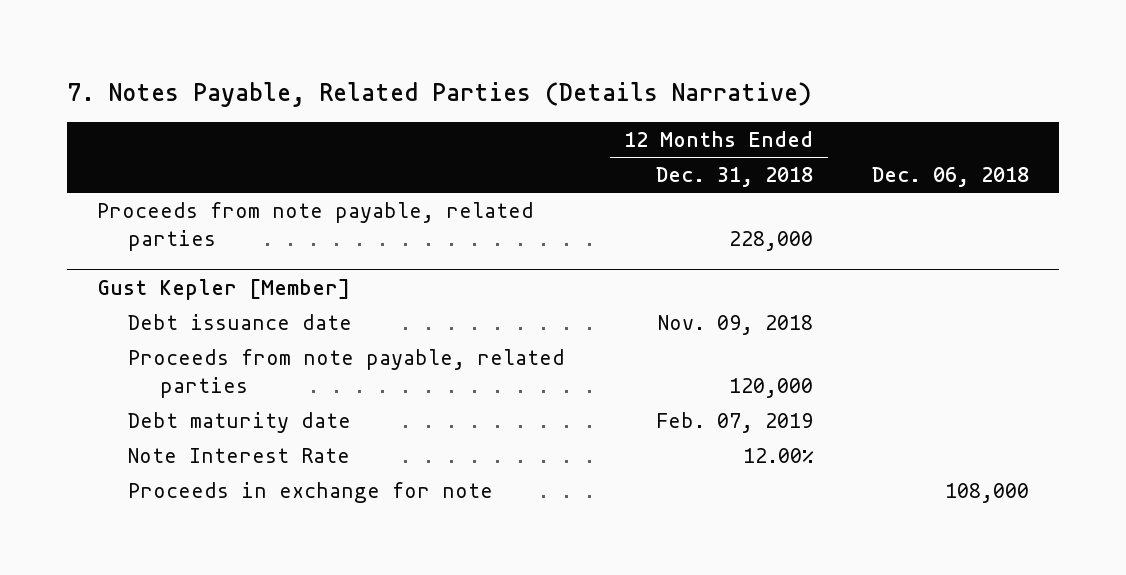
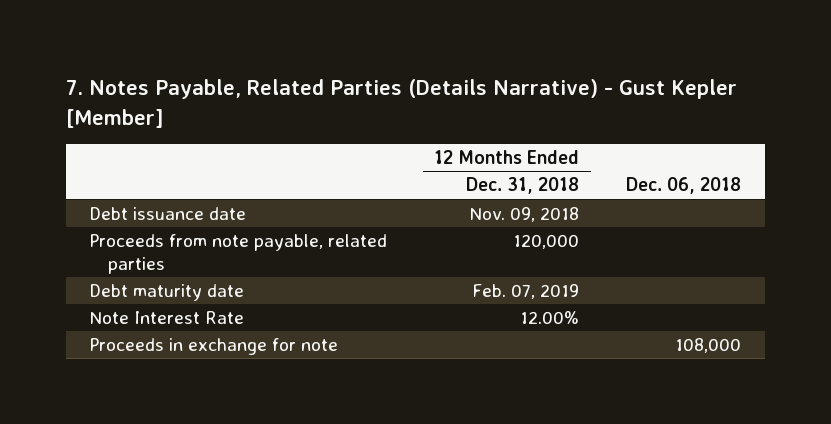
- 7. Notes Payable, Related Parties (Details Narrative)
+ 7. Notes Payable, Related Parties (Details Narrative) - Gust Kepler [Member]
- Proceeds from note payable, related parties | 228,000 |
- Gust Kepler [Member]

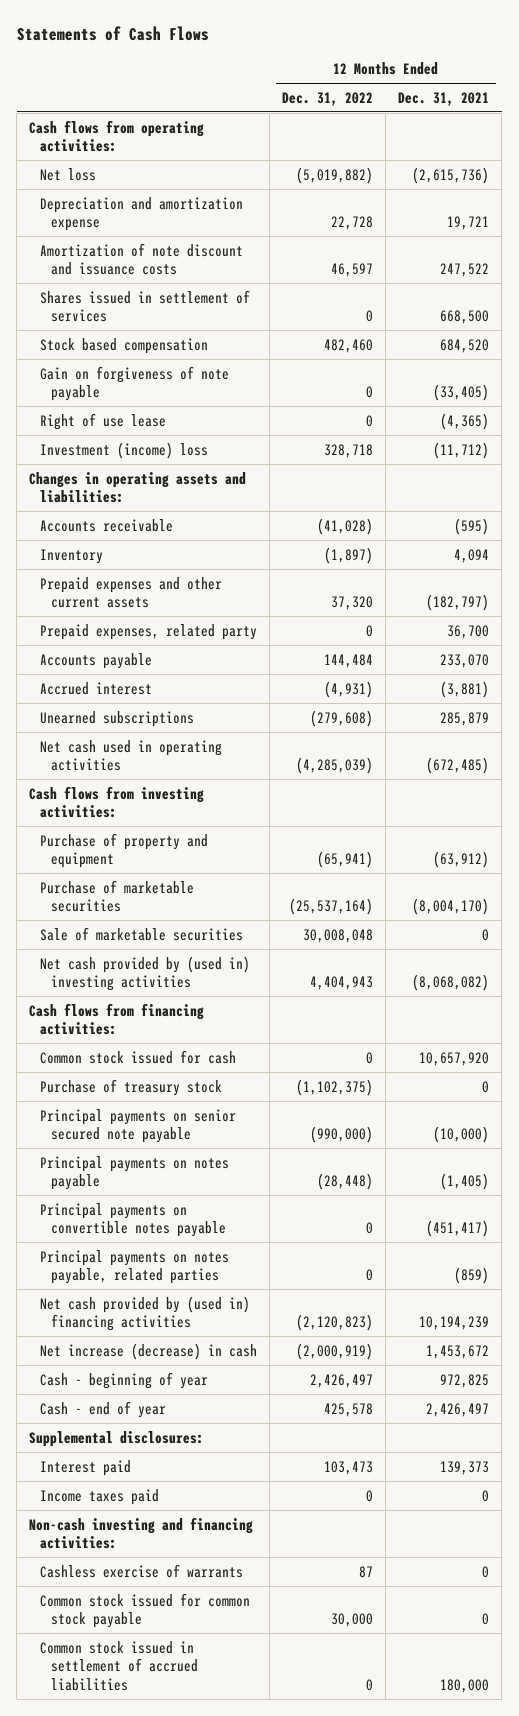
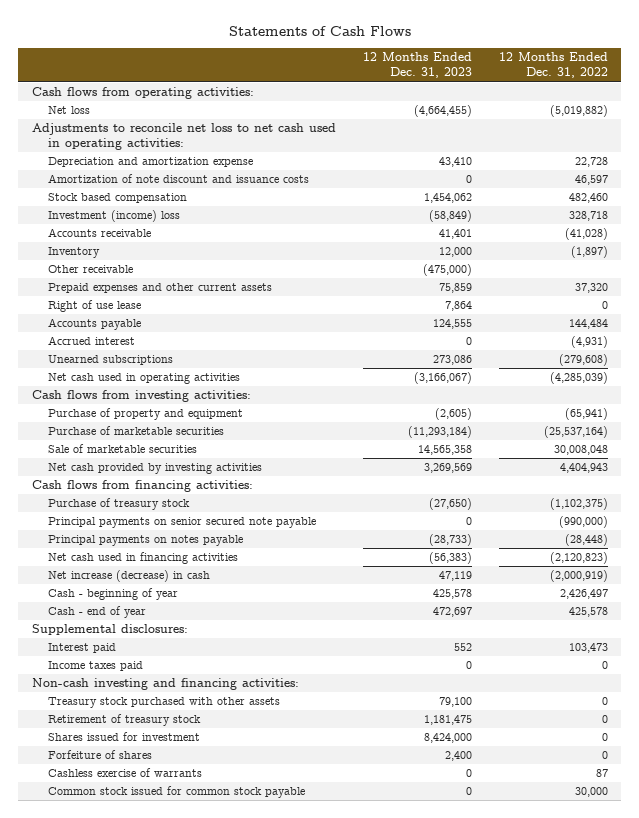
- | 12 Months Ended Dec. 31, 2022 | 12 Months Ended Dec. 31, 2021
+ | 12 Months Ended Dec. 31, 2023 | 12 Months Ended Dec. 31, 2022
+ Adjustments to reconcile net loss to net cash used in operating activities:
- Shares issued in settlement of services | 0 | 668,500
- Gain on forgiveness of note payable | 0 | (33,405)
- Changes in operating assets and liabilities:
+ Other receivable | (475,000) |
- Prepaid expenses, related party | 0 | 36,700
moved down: Right of use lease | 7,864 | 0
- Net cash provided by (used in) investing activities | 4,404,943 | (8,068,082)
+ Net cash provided by investing activities | 3,269,569 | 4,404,943
- Common stock issued for cash | 0 | 10,657,920
- Principal payments on convertible notes payable | 0 | (451,417)
- Principal payments on notes payable, related parties | 0 | (859)
- Net cash provided by (used in) financing activities | (2,120,823) | 10,194,239
+ Net cash used in financing activities | (56,383) | (2,120,823)
+ Treasury stock purchased with other assets | 79,100 | 0
+ Retirement of treasury stock | 1,181,475 | 0
+ Shares issued for investment | 8,424,000 | 0
+ Forfeiture of shares | 2,400 | 0
- Common stock issued in settlement of accrued liabilities | 0 | 180,000

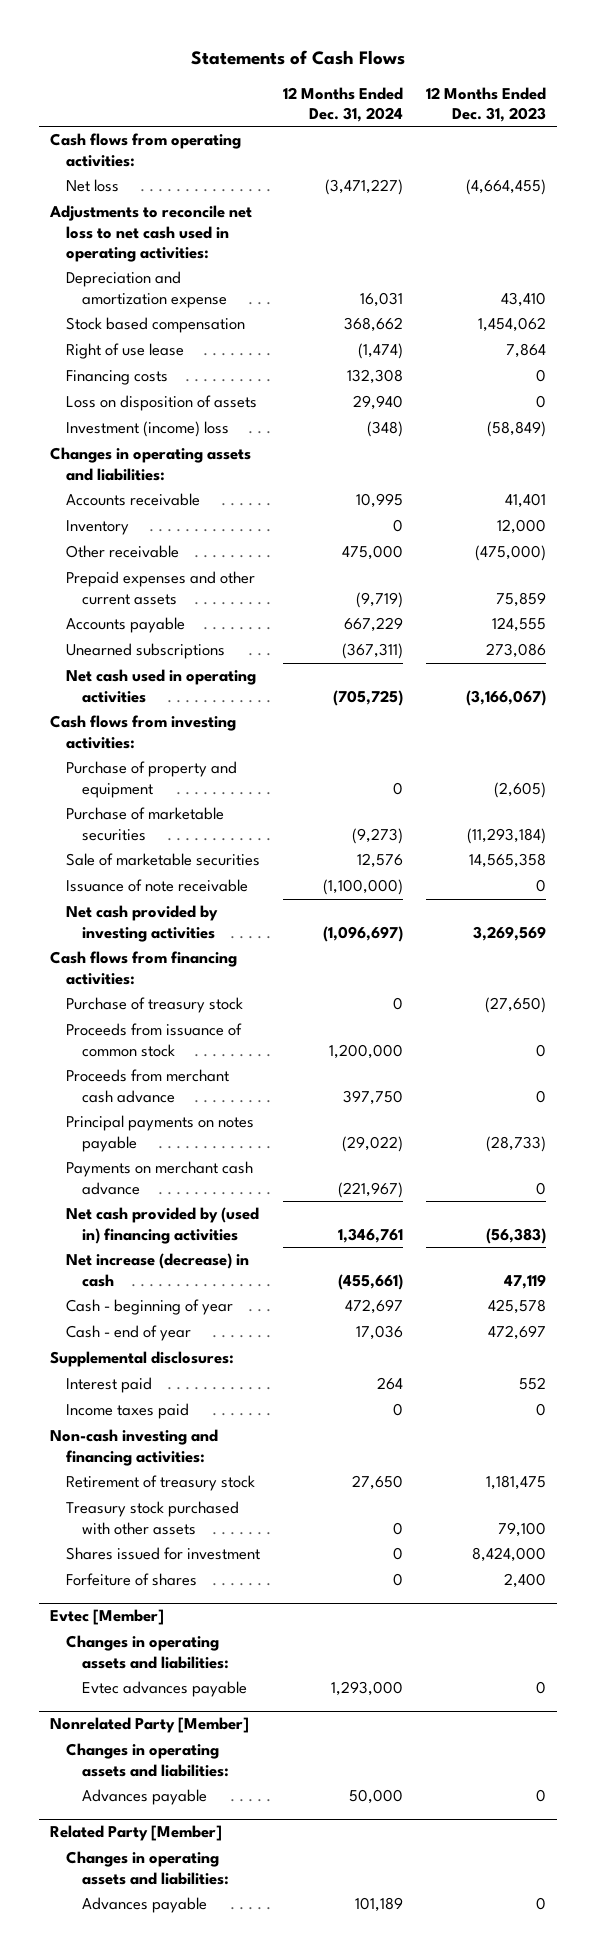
- | 12 Months Ended Dec. 31, 2023 | 12 Months Ended Dec. 31, 2022
+ | 12 Months Ended Dec. 31, 2024 | 12 Months Ended Dec. 31, 2023
- Amortization of note discount and issuance costs | 0 | 46,597
moved up: Right of use lease | (1,474) | 7,864
+ Financing costs | 132,308 | 0
+ Loss on disposition of assets | 29,940 | 0
+ Changes in operating assets and liabilities:
- Accrued interest | 0 | (4,931)
+ Issuance of note receivable | (1,100,000) | 0
- Principal payments on senior secured note payable | 0 | (990,000)
+ Proceeds from issuance of common stock | 1,200,000 | 0
+ Proceeds from merchant cash advance | 397,750 | 0
- Net cash used in financing activities | (56,383) | (2,120,823)
+ Payments on merchant cash advance | (221,967) | 0
+ Net cash provided by (used in) financing activities | 1,346,761 | (56,383)
moved down: Treasury stock purchased with other assets | 0 | 79,100
- Cashless exercise of warrants | 0 | 87
- Common stock issued for common stock payable | 0 | 30,000
+ Evtec [Member]
+ Changes in operating assets and liabilities:
+ Evtec advances payable | 1,293,000 | 0
+ Nonrelated Party [Member]
+ Changes in operating assets and liabilities:
+ Advances payable | 50,000 | 0
+ Related Party [Member]
+ Changes in operating assets and liabilities:
+ Advances payable | 101,189 | 0

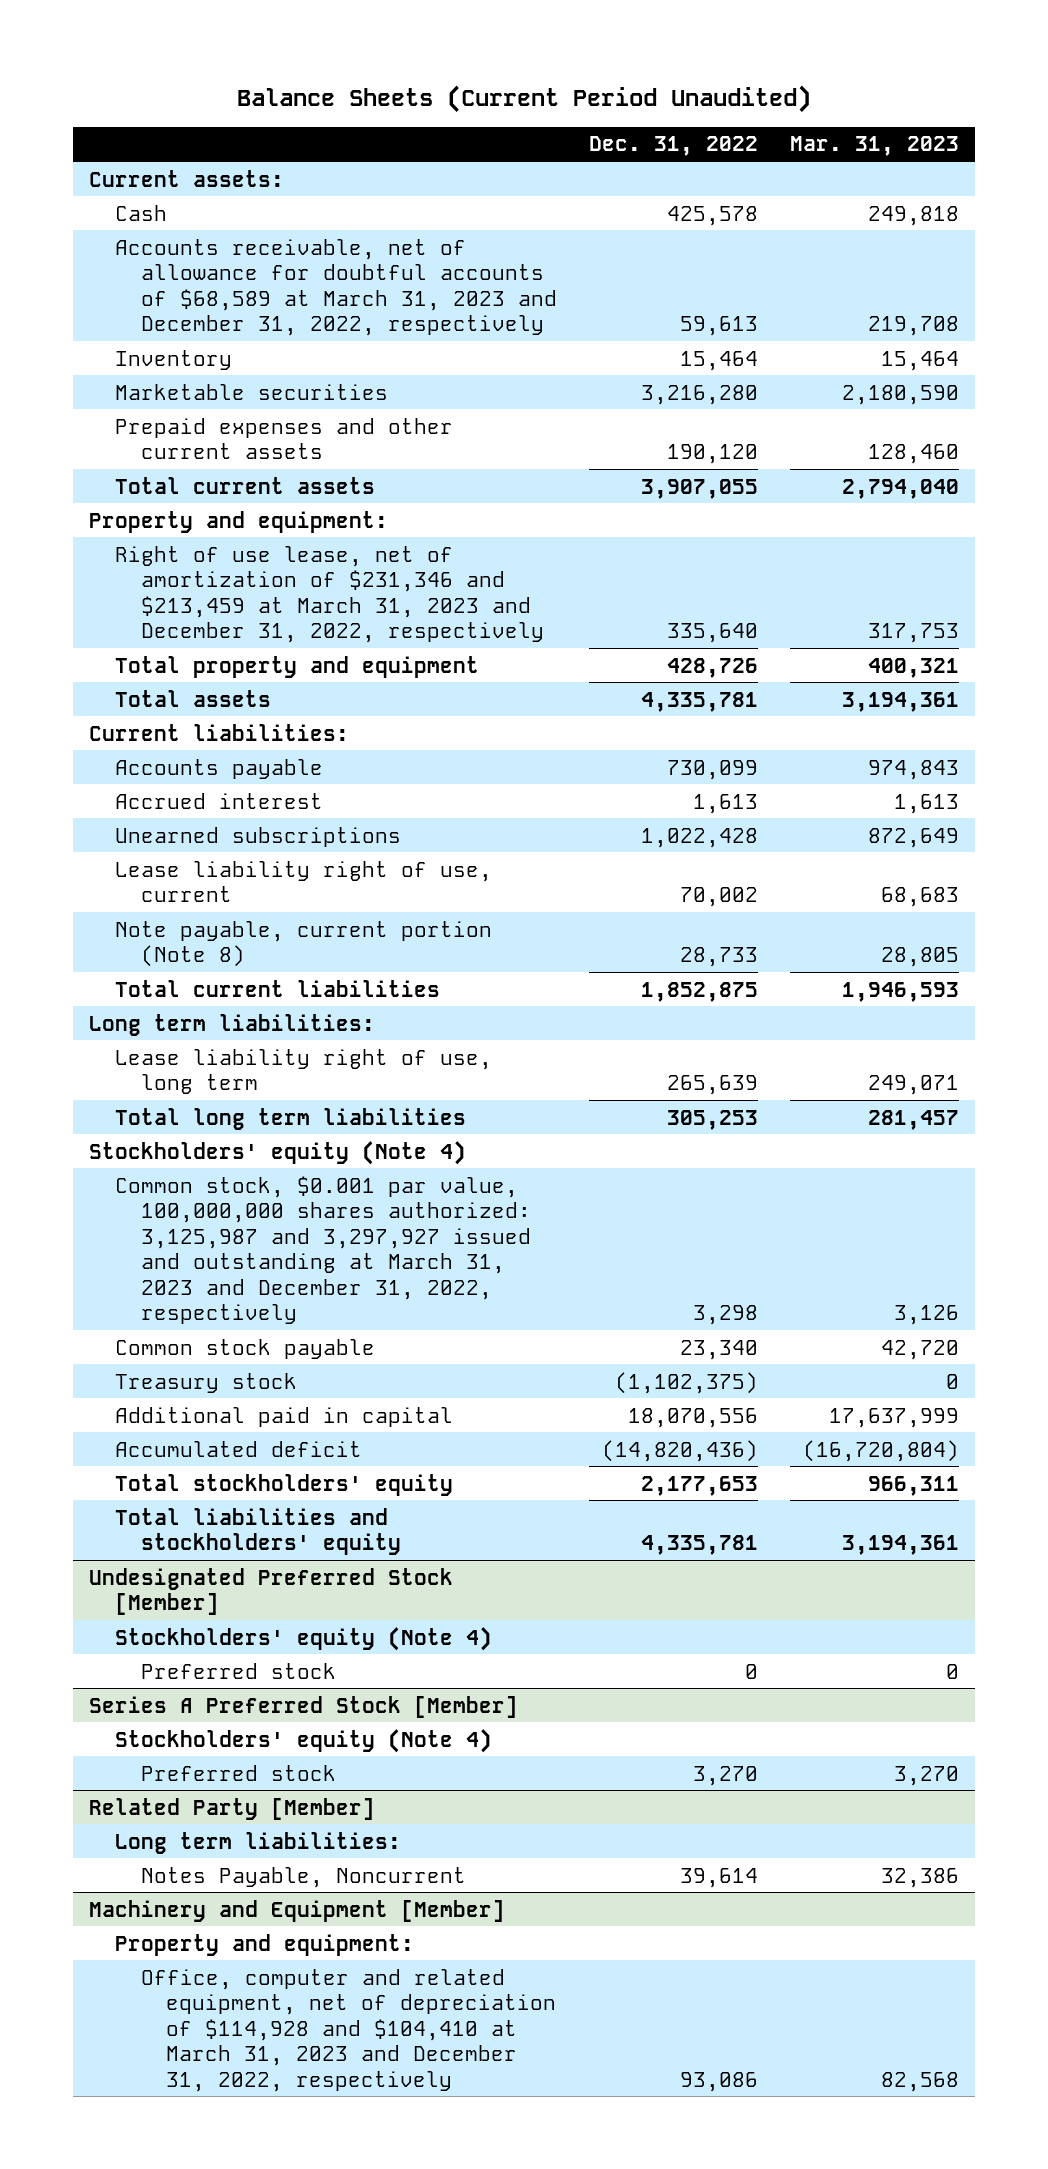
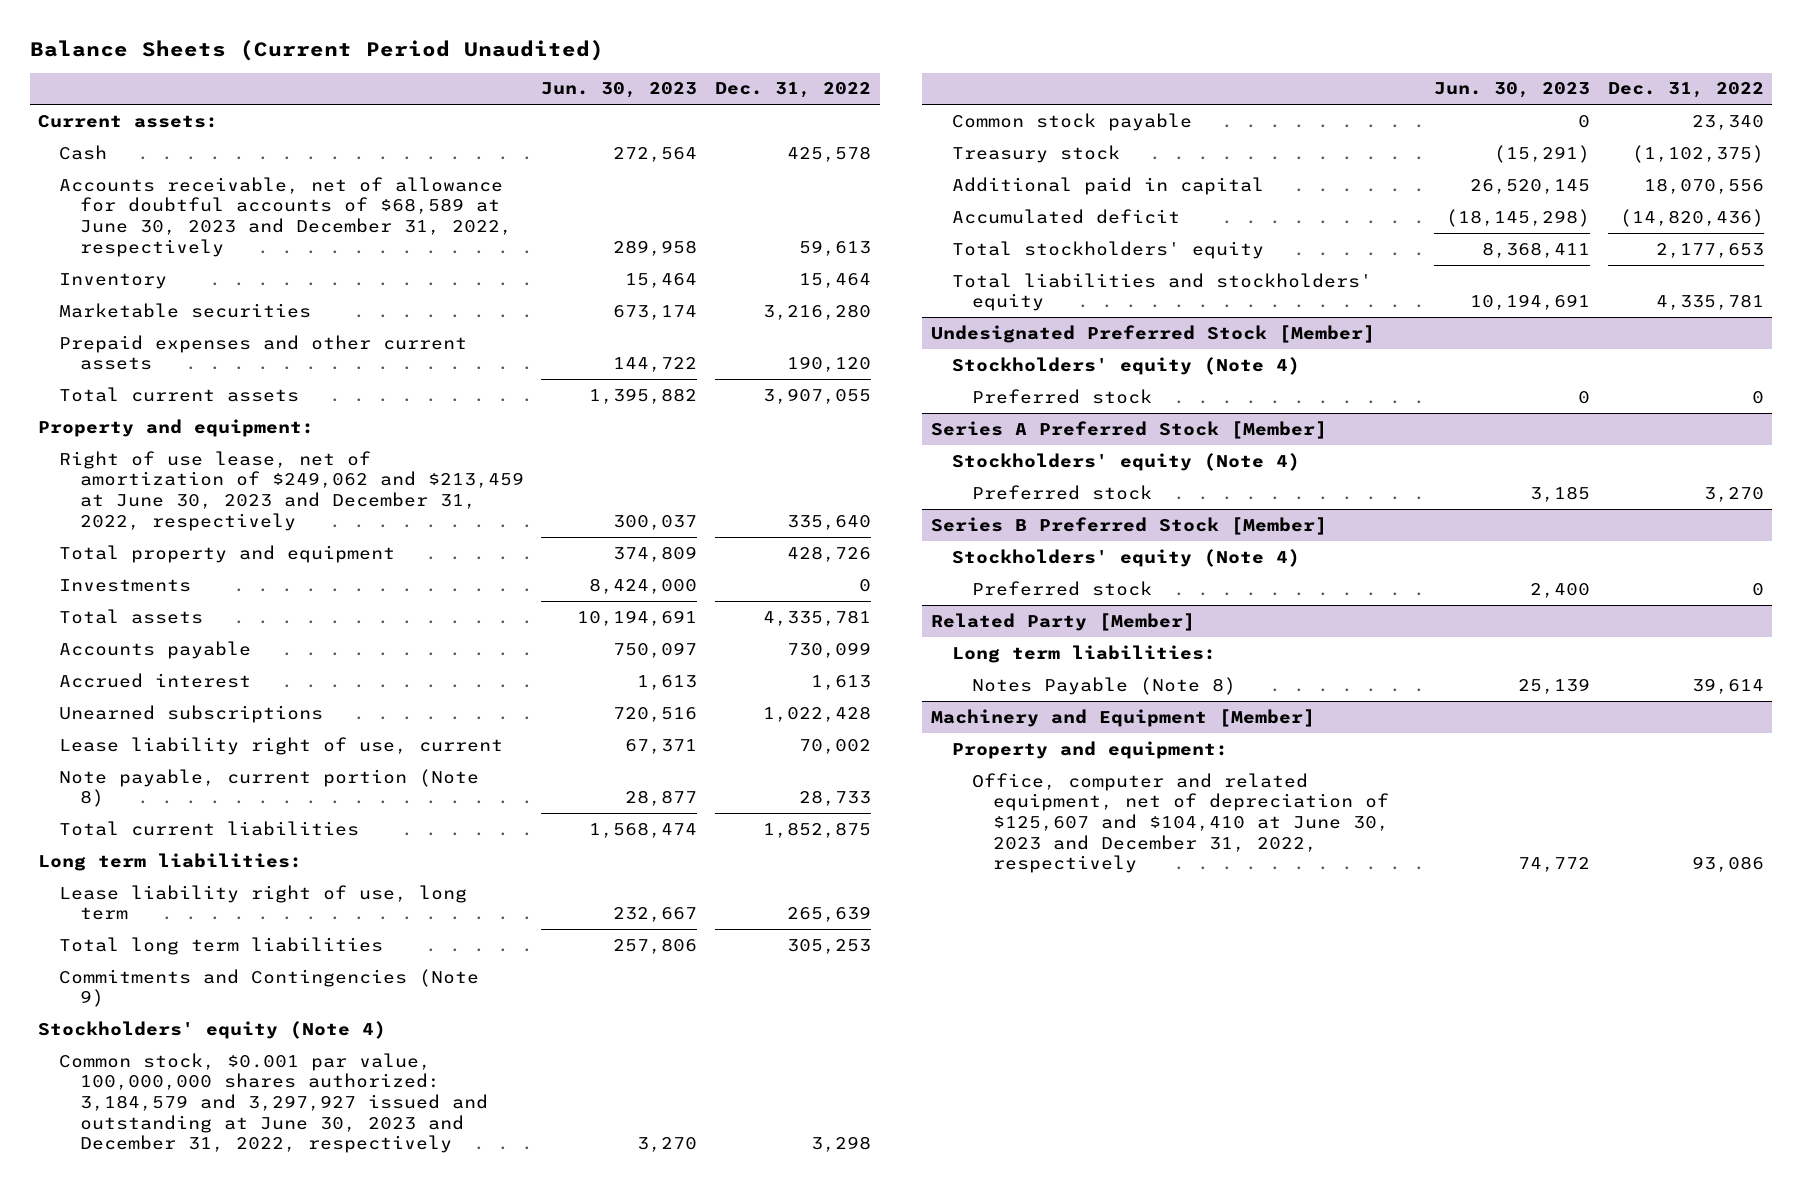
- | Dec. 31, 2022 | Mar. 31, 2023
+ | Jun. 30, 2023 | Dec. 31, 2022
- Accounts receivable, net of allowance for doubtful accounts of $68,589 at March 31, 2023 and December 31, 2022, respectively | 59,613 | 219,708
+ Accounts receivable, net of allowance for doubtful accounts of $68,589 at June 30, 2023 and December 31, 2022, respectively | 289,958 | 59,613
- Right of use lease, net of amortization of $231,346 and $213,459 at March 31, 2023 and December 31, 2022, respectively | 335,640 | 317,753
+ Right of use lease, net of amortization of $249,062 and $213,459 at June 30, 2023 and December 31, 2022, respectively | 300,037 | 335,640
+ Investments | 8,424,000 | 0
- Current liabilities:
+ Commitments and Contingencies (Note 9)
- Common stock, $0.001 par value, 100,000,000 shares authorized: 3,125,987 and 3,297,927 issued and outstanding at March 31, 2023 and December 31, 2022, respectively | 3,298 | 3,126
+ Common stock, $0.001 par value, 100,000,000 shares authorized: 3,184,579 and 3,297,927 issued and outstanding at June 30, 2023 and December 31, 2022, respectively | 3,270 | 3,298
+ Series B Preferred Stock [Member]
+ Stockholders' equity (Note 4)
+ Preferred stock | 2,400 | 0
@ Related Party [Member]
- Notes Payable, Noncurrent | 39,614 | 32,386
+ Notes Payable (Note 8) | 25,139 | 39,614
@ Machinery and Equipment [Member]
- Office, computer and related equipment, net of depreciation of $114,928 and $104,410 at March 31, 2023 and December 31, 2022, respectively | 93,086 | 82,568
+ Office, computer and related equipment, net of depreciation of $125,607 and $104,410 at June 30, 2023 and December 31, 2022, respectively | 74,772 | 93,086

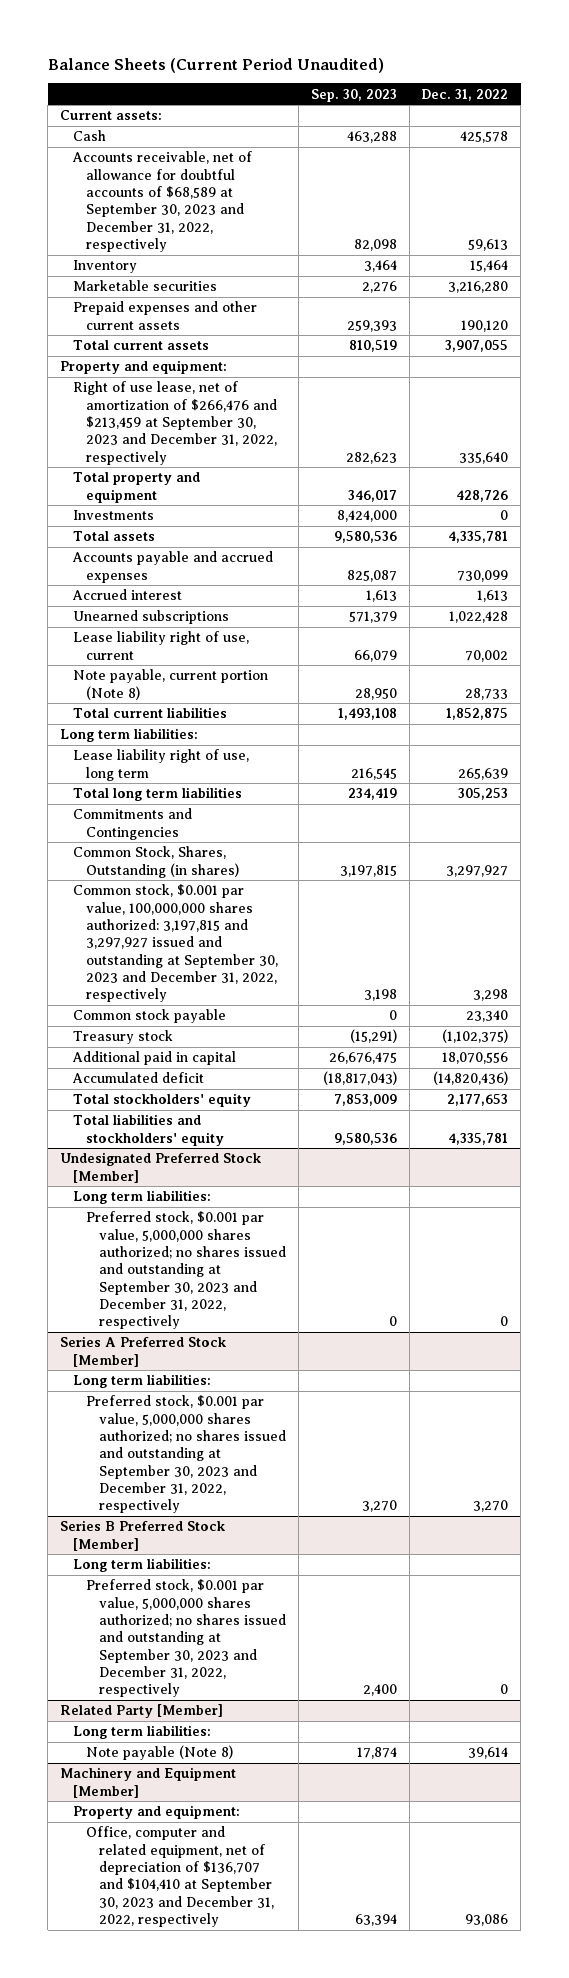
- | Jun. 30, 2023 | Dec. 31, 2022
+ | Sep. 30, 2023 | Dec. 31, 2022
- Accounts receivable, net of allowance for doubtful accounts of $68,589 at June 30, 2023 and December 31, 2022, respectively | 289,958 | 59,613
+ Accounts receivable, net of allowance for doubtful accounts of $68,589 at September 30, 2023 and December 31, 2022, respectively | 82,098 | 59,613
- Right of use lease, net of amortization of $249,062 and $213,459 at June 30, 2023 and December 31, 2022, respectively | 300,037 | 335,640
+ Right of use lease, net of amortization of $266,476 and $213,459 at September 30, 2023 and December 31, 2022, respectively | 282,623 | 335,640
- Accounts payable | 750,097 | 730,099
+ Accounts payable and accrued expenses | 825,087 | 730,099
- Commitments and Contingencies (Note 9)
- Stockholders' equity (Note 4)
- Common stock, $0.001 par value, 100,000,000 shares authorized: 3,184,579 and 3,297,927 issued and outstanding at June 30, 2023 and December 31, 2022, respectively | 3,270 | 3,298
+ Commitments and Contingencies
+ Common Stock, Shares, Outstanding (in shares) | 3,197,815 | 3,297,927
+ Common stock, $0.001 par value, 100,000,000 shares authorized: 3,197,815 and 3,297,927 issued and outstanding at September 30, 2023 and December 31, 2022, respectively | 3,198 | 3,298
@ Undesignated Preferred Stock [Member]
- Stockholders' equity (Note 4)
- Preferred stock | 0 | 0
+ Long term liabilities:
+ Preferred stock, $0.001 par value, 5,000,000 shares authorized; no shares issued and outstanding at September 30, 2023 and December 31, 2022, respectively | 0 | 0
@ Series A Preferred Stock [Member]
- Stockholders' equity (Note 4)
- Preferred stock | 3,185 | 3,270
+ Long term liabilities:
+ Preferred stock, $0.001 par value, 5,000,000 shares authorized; no shares issued and outstanding at September 30, 2023 and December 31, 2022, respectively | 3,270 | 3,270
@ Series B Preferred Stock [Member]
- Stockholders' equity (Note 4)
- Preferred stock | 2,400 | 0
+ Long term liabilities:
+ Preferred stock, $0.001 par value, 5,000,000 shares authorized; no shares issued and outstanding at September 30, 2023 and December 31, 2022, respectively | 2,400 | 0
@ Related Party [Member]
- Notes Payable (Note 8) | 25,139 | 39,614
+ Note payable (Note 8) | 17,874 | 39,614
@ Machinery and Equipment [Member]
- Office, computer and related equipment, net of depreciation of $125,607 and $104,410 at June 30, 2023 and December 31, 2022, respectively | 74,772 | 93,086
+ Office, computer and related equipment, net of depreciation of $136,707 and $104,410 at September 30, 2023 and December 31, 2022, respectively | 63,394 | 93,086

